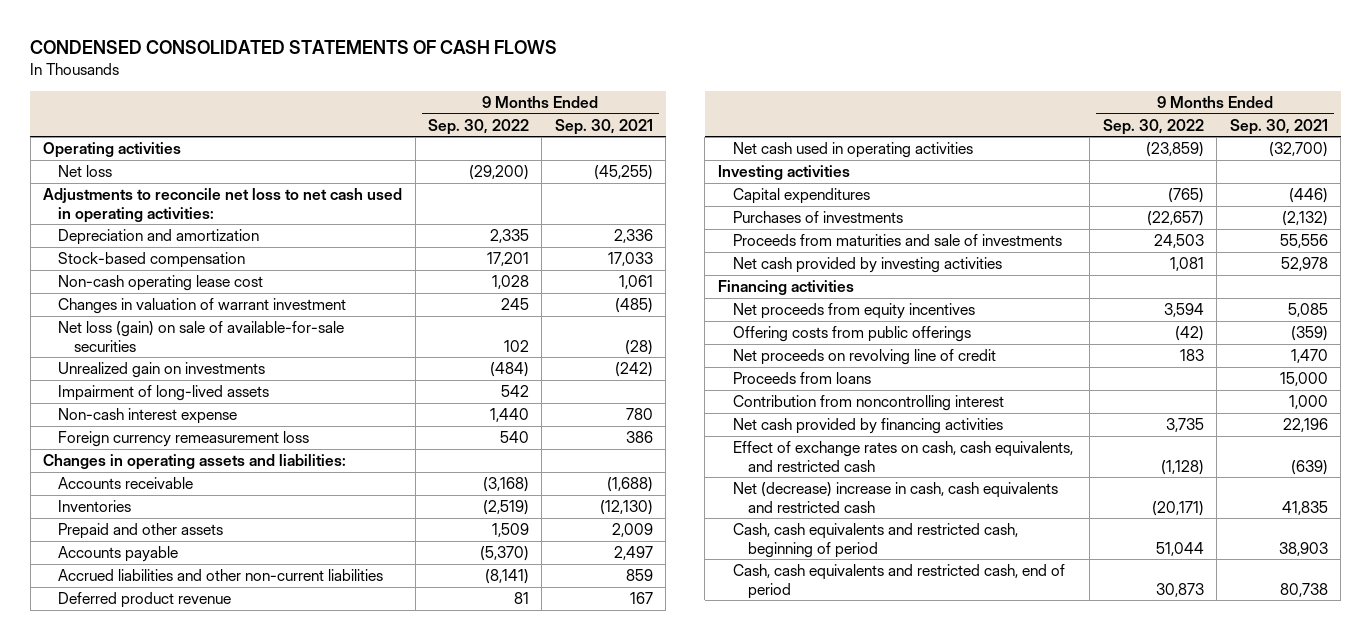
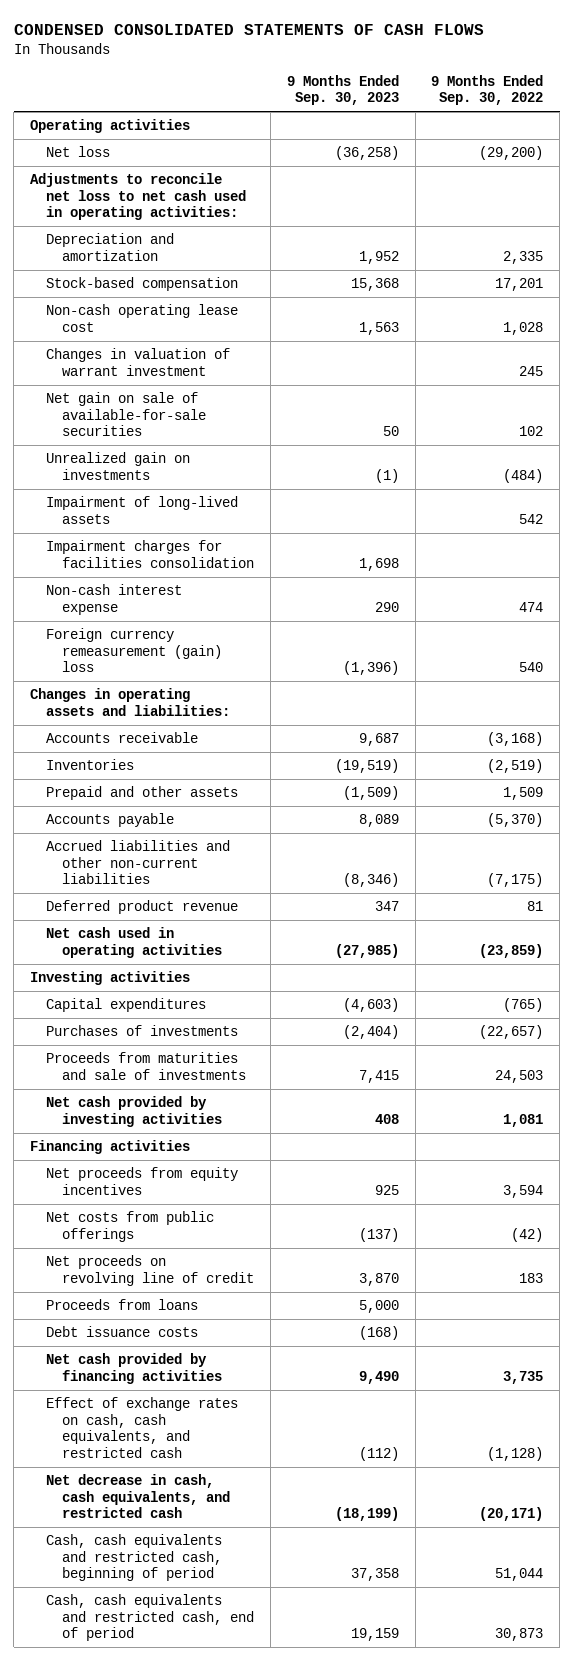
- | 9 Months Ended Sep. 30, 2022 | 9 Months Ended Sep. 30, 2021
+ | 9 Months Ended Sep. 30, 2023 | 9 Months Ended Sep. 30, 2022
- Net loss (gain) on sale of available-for-sale securities | 102 | (28)
+ Net gain on sale of available-for-sale securities | 50 | 102
- Non-cash interest expense | 1,440 | 780
- Foreign currency remeasurement loss | 540 | 386
+ Impairment charges for facilities consolidation | 1,698 |
+ Non-cash interest expense | 290 | 474
+ Foreign currency remeasurement (gain) loss | (1,396) | 540
- Accrued liabilities and other non-current liabilities | (8,141) | 859
+ Accrued liabilities and other non-current liabilities | (8,346) | (7,175)
- Offering costs from public offerings | (42) | (359)
+ Net costs from public offerings | (137) | (42)
- Contribution from noncontrolling interest | | 1,000
+ Debt issuance costs | (168) |
- Net (decrease) increase in cash, cash equivalents and restricted cash | (20,171) | 41,835
+ Net decrease in cash, cash equivalents, and restricted cash | (18,199) | (20,171)

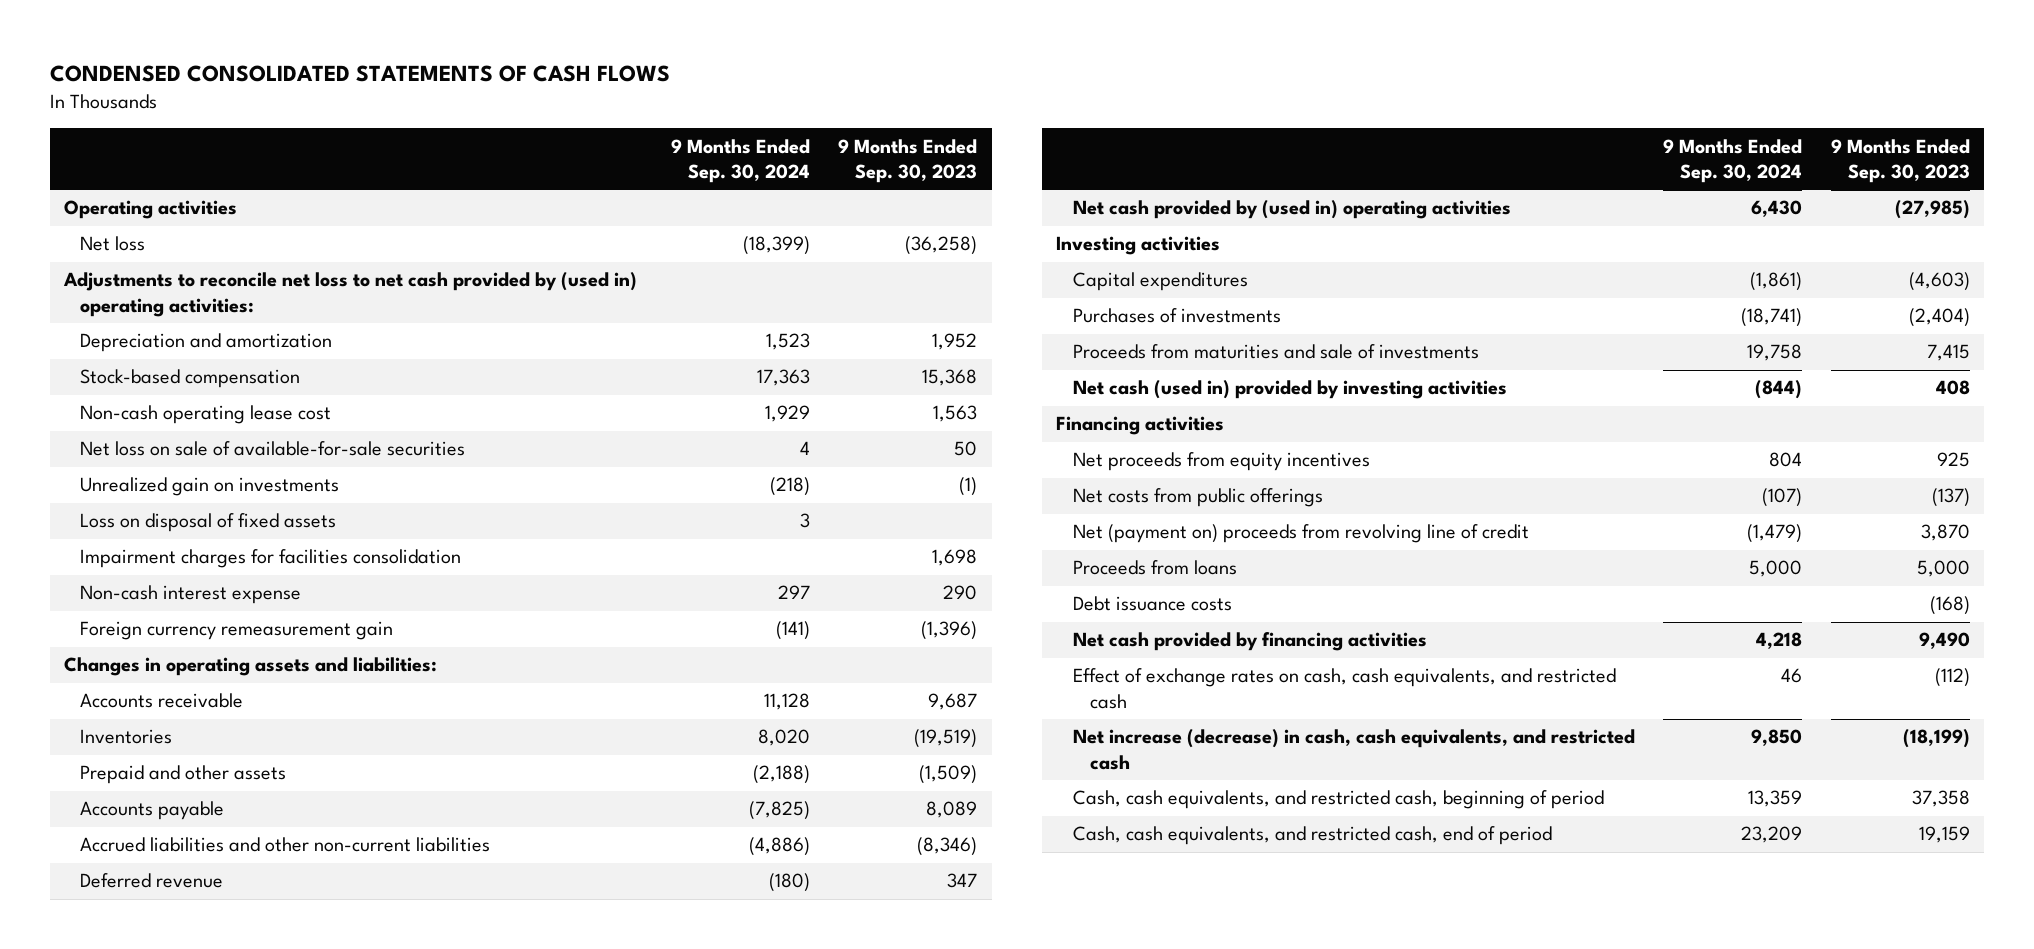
- | 9 Months Ended Sep. 30, 2023 | 9 Months Ended Sep. 30, 2022
+ | 9 Months Ended Sep. 30, 2024 | 9 Months Ended Sep. 30, 2023
- Adjustments to reconcile net loss to net cash used in operating activities:
+ Adjustments to reconcile net loss to net cash provided by (used in) operating activities:
- Changes in valuation of warrant investment | | 245
- Net gain on sale of available-for-sale securities | 50 | 102
+ Net loss on sale of available-for-sale securities | 4 | 50
- Impairment of long-lived assets | | 542
+ Loss on disposal of fixed assets | 3 |
- Foreign currency remeasurement (gain) loss | (1,396) | 540
+ Foreign currency remeasurement gain | (141) | (1,396)
- Deferred product revenue | 347 | 81
- Net cash used in operating activities | (27,985) | (23,859)
+ Deferred revenue | (180) | 347
+ Net cash provided by (used in) operating activities | 6,430 | (27,985)
- Net cash provided by investing activities | 408 | 1,081
+ Net cash (used in) provided by investing activities | (844) | 408
- Net proceeds on revolving line of credit | 3,870 | 183
+ Net (payment on) proceeds from revolving line of credit | (1,479) | 3,870
- Net decrease in cash, cash equivalents, and restricted cash | (18,199) | (20,171)
- Cash, cash equivalents and restricted cash, beginning of period | 37,358 | 51,044
- Cash, cash equivalents and restricted cash, end of period | 19,159 | 30,873
+ Net increase (decrease) in cash, cash equivalents, and restricted cash | 9,850 | (18,199)
+ Cash, cash equivalents, and restricted cash, beginning of period | 13,359 | 37,358
+ Cash, cash equivalents, and restricted cash, end of period | 23,209 | 19,159

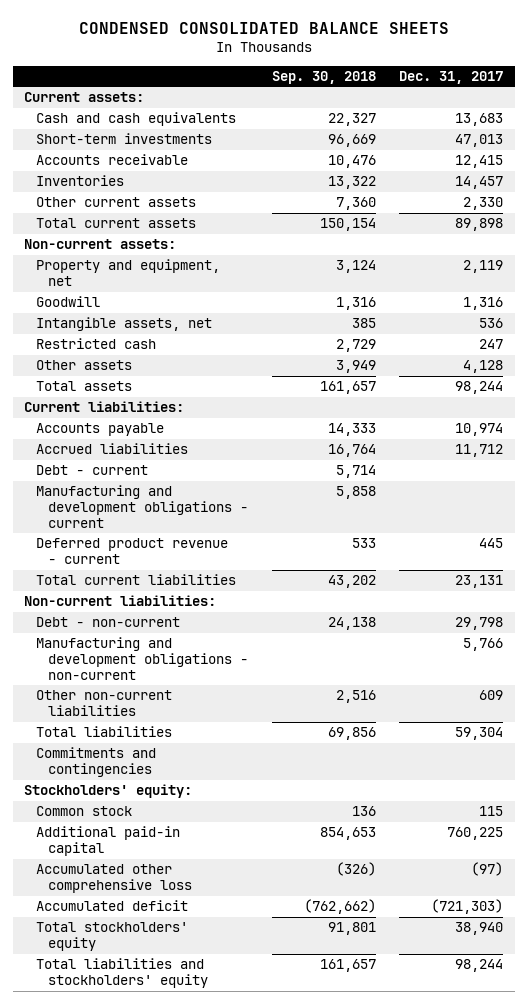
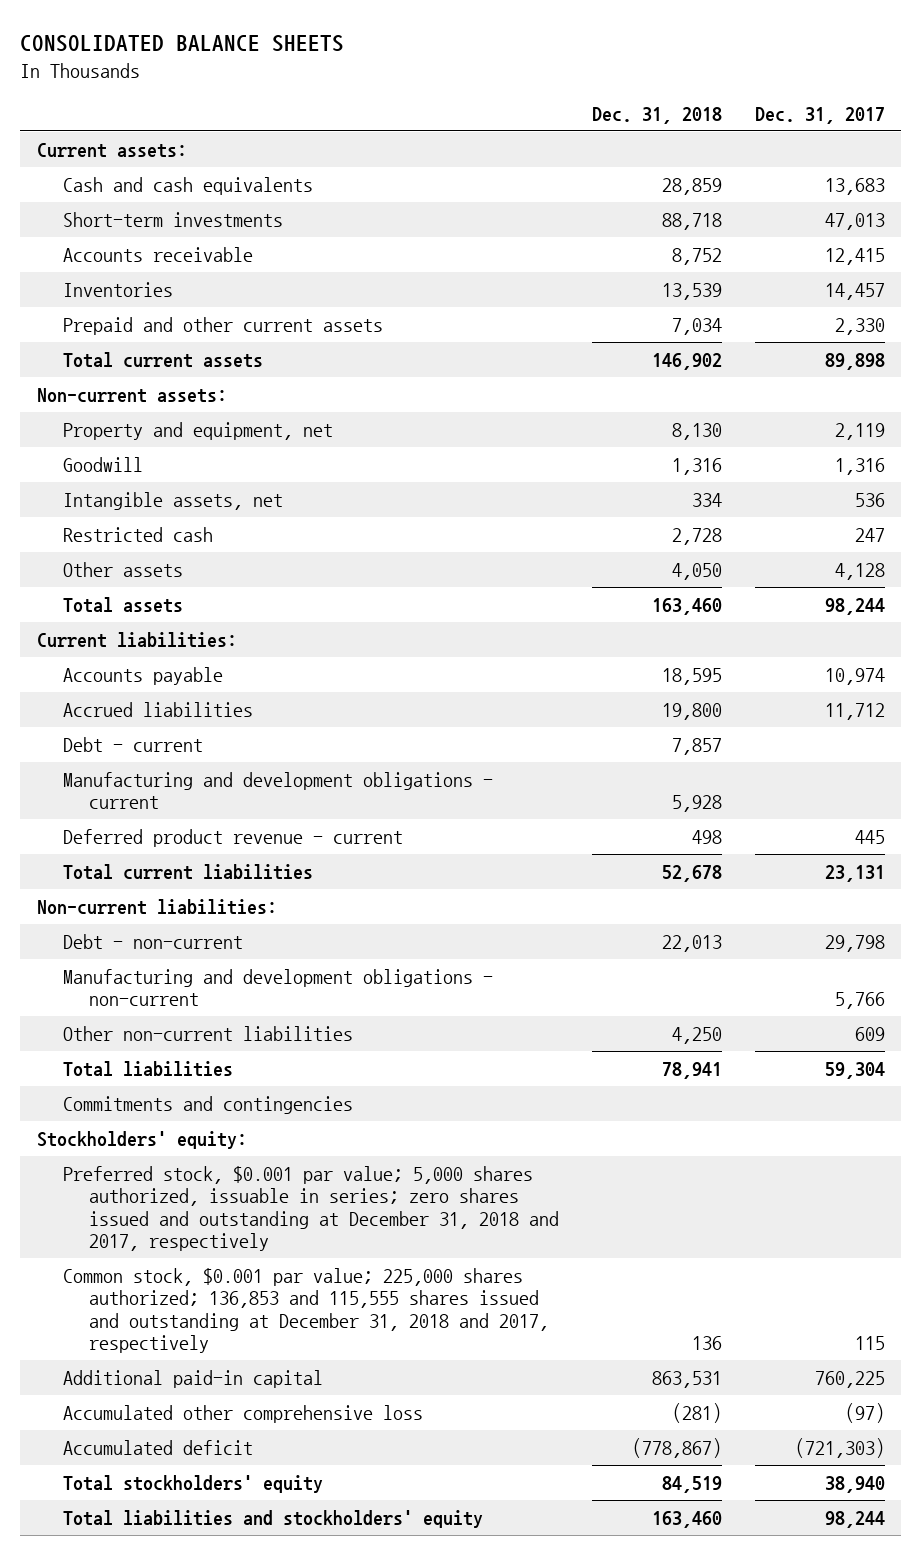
- CONDENSED CONSOLIDATED BALANCE SHEETS
+ CONSOLIDATED BALANCE SHEETS
- | Sep. 30, 2018 | Dec. 31, 2017
+ | Dec. 31, 2018 | Dec. 31, 2017
- Other current assets | 7,360 | 2,330
+ Prepaid and other current assets | 7,034 | 2,330
- Common stock | 136 | 115
+ Preferred stock, $0.001 par value; 5,000 shares authorized, issuable in series; zero shares issued and outstanding at December 31, 2018 and 2017, respectively
+ Common stock, $0.001 par value; 225,000 shares authorized; 136,853 and 115,555 shares issued and outstanding at December 31, 2018 and 2017, respectively | 136 | 115

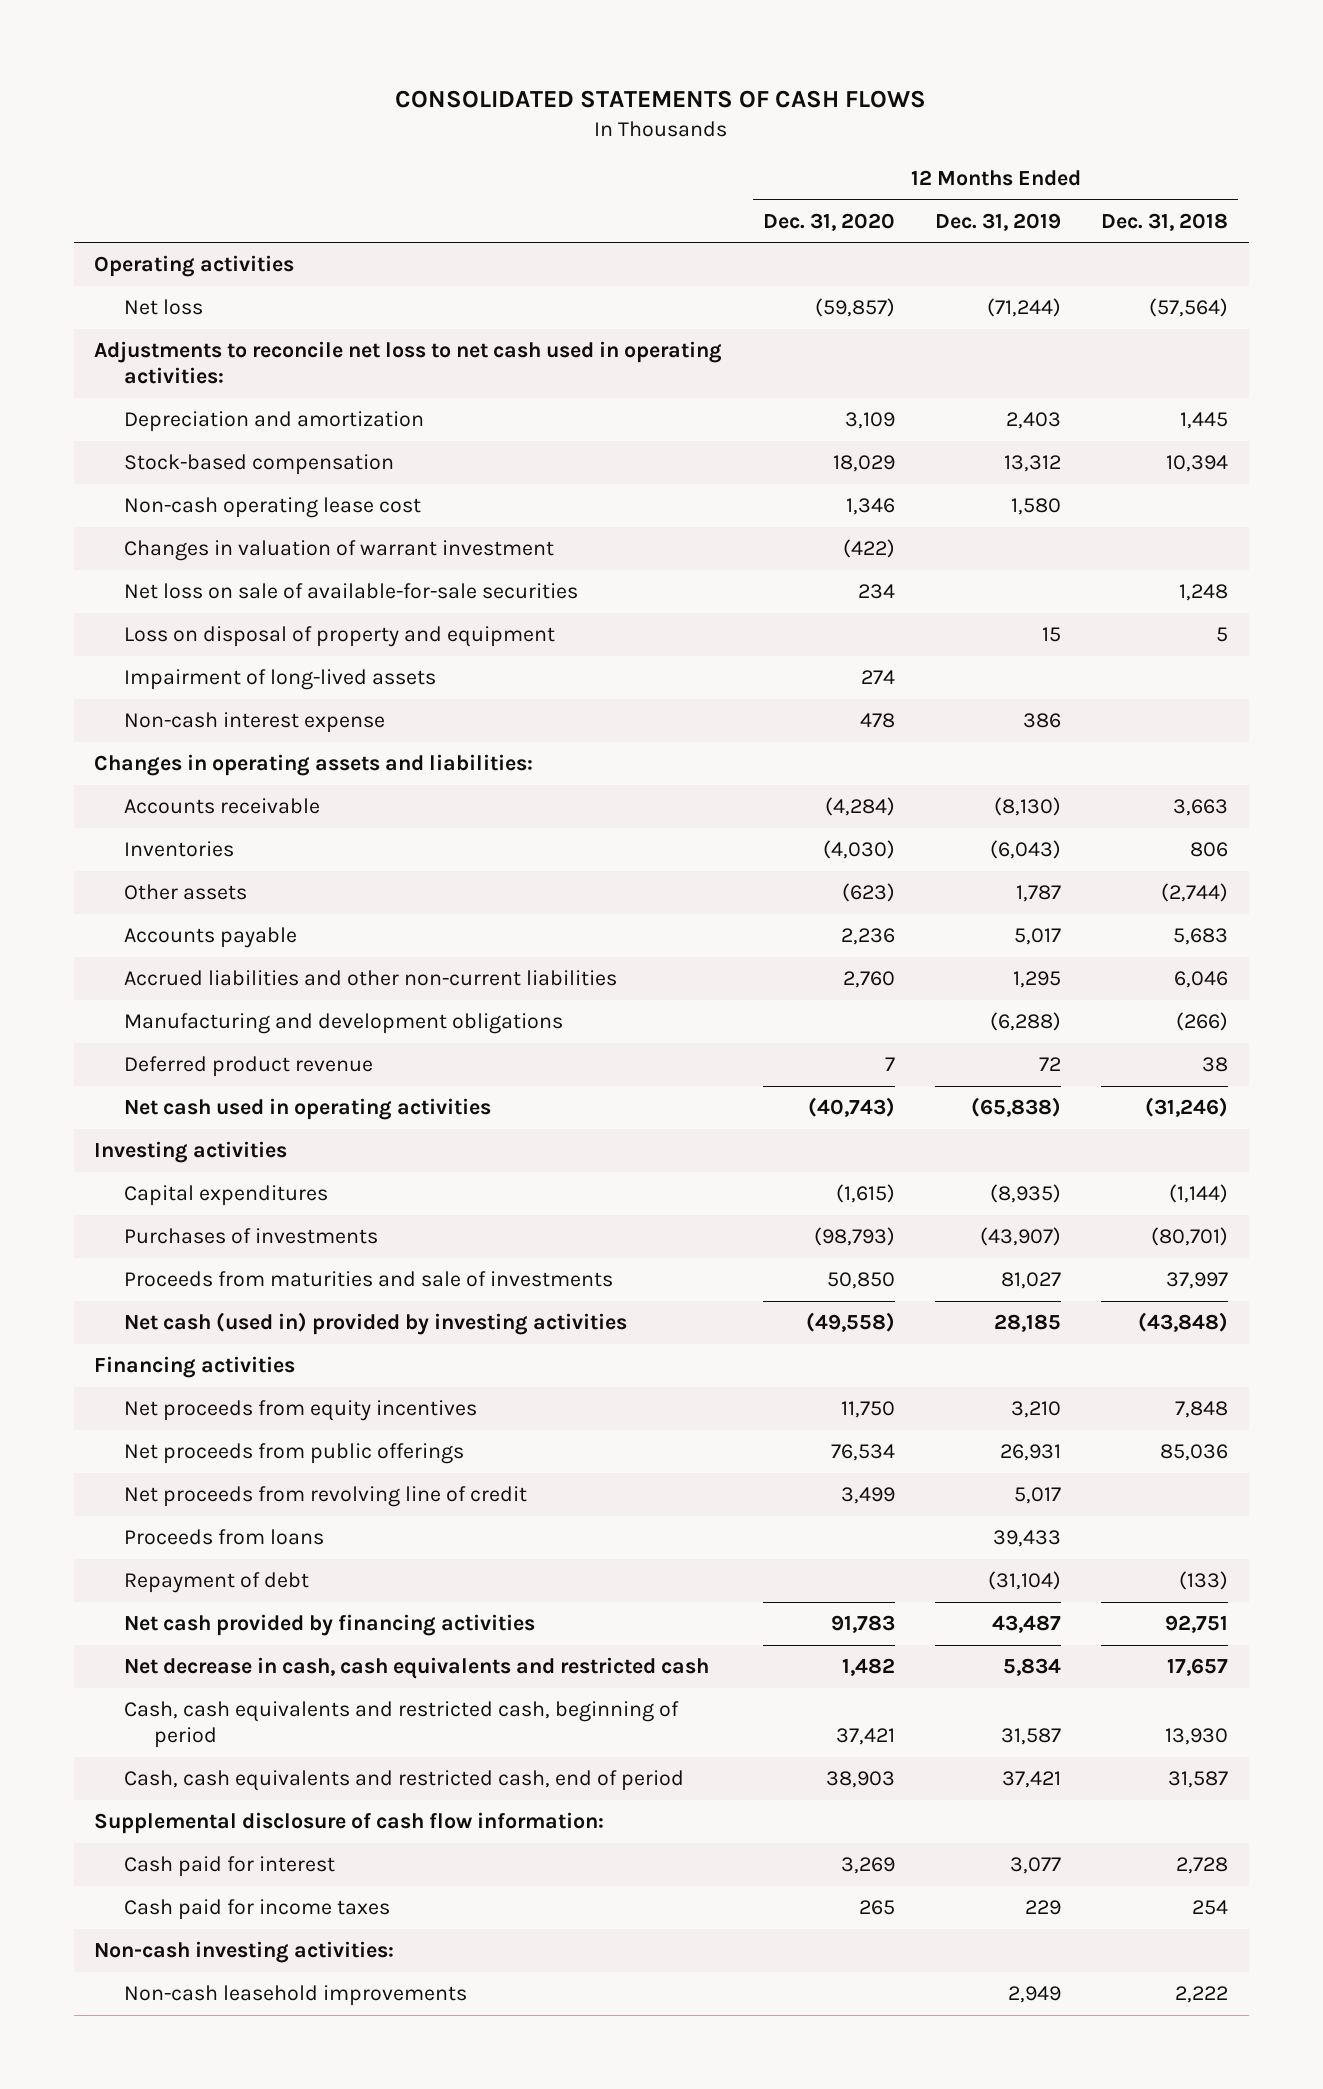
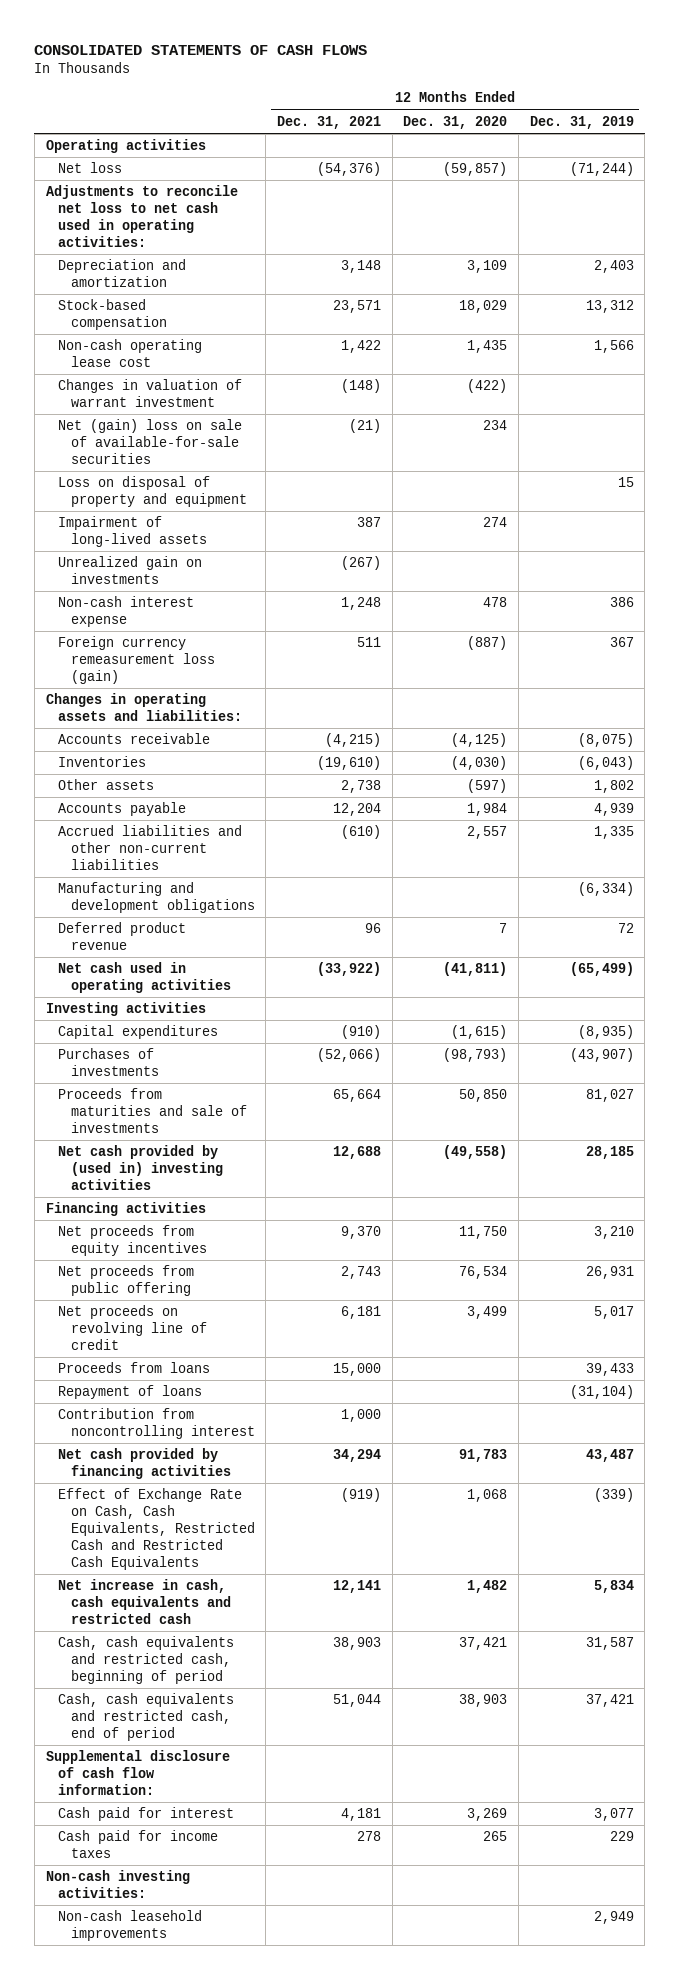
- | 12 Months Ended Dec. 31, 2020 | 12 Months Ended Dec. 31, 2019 | 12 Months Ended Dec. 31, 2018
+ | 12 Months Ended Dec. 31, 2021 | 12 Months Ended Dec. 31, 2020 | 12 Months Ended Dec. 31, 2019
- Non-cash operating lease cost | 1,346 | 1,580 |
+ Non-cash operating lease cost | 1,422 | 1,435 | 1,566
- Net loss on sale of available-for-sale securities | 234 | | 1,248
+ Net (gain) loss on sale of available-for-sale securities | (21) | 234 |
+ Unrealized gain on investments | (267) | |
+ Foreign currency remeasurement loss (gain) | 511 | (887) | 367
- Accounts receivable | (4,284) | (8,130) | 3,663
+ Accounts receivable | (4,215) | (4,125) | (8,075)
- Other assets | (623) | 1,787 | (2,744)
- Accounts payable | 2,236 | 5,017 | 5,683
- Accrued liabilities and other non-current liabilities | 2,760 | 1,295 | 6,046
- Manufacturing and development obligations | | (6,288) | (266)
+ Other assets | 2,738 | (597) | 1,802
+ Accounts payable | 12,204 | 1,984 | 4,939
+ Accrued liabilities and other non-current liabilities | (610) | 2,557 | 1,335
+ Manufacturing and development obligations | | | (6,334)
- Net cash used in operating activities | (40,743) | (65,838) | (31,246)
+ Net cash used in operating activities | (33,922) | (41,811) | (65,499)
- Net cash (used in) provided by investing activities | (49,558) | 28,185 | (43,848)
+ Net cash provided by (used in) investing activities | 12,688 | (49,558) | 28,185
- Net proceeds from public offerings | 76,534 | 26,931 | 85,036
- Net proceeds from revolving line of credit | 3,499 | 5,017 |
+ Net proceeds from public offering | 2,743 | 76,534 | 26,931
+ Net proceeds on revolving line of credit | 6,181 | 3,499 | 5,017
- Repayment of debt | | (31,104) | (133)
+ Repayment of loans | | | (31,104)
+ Contribution from noncontrolling interest | 1,000 | |
- Net decrease in cash, cash equivalents and restricted cash | 1,482 | 5,834 | 17,657
+ Effect of Exchange Rate on Cash, Cash Equivalents, Restricted Cash and Restricted Cash Equivalents | (919) | 1,068 | (339)
+ Net increase in cash, cash equivalents and restricted cash | 12,141 | 1,482 | 5,834

